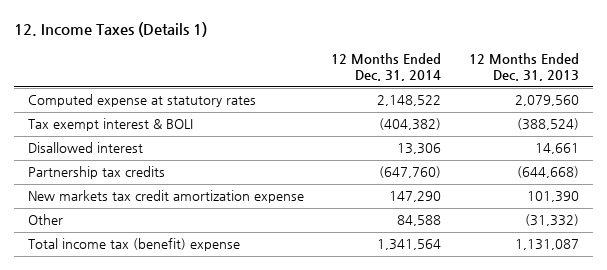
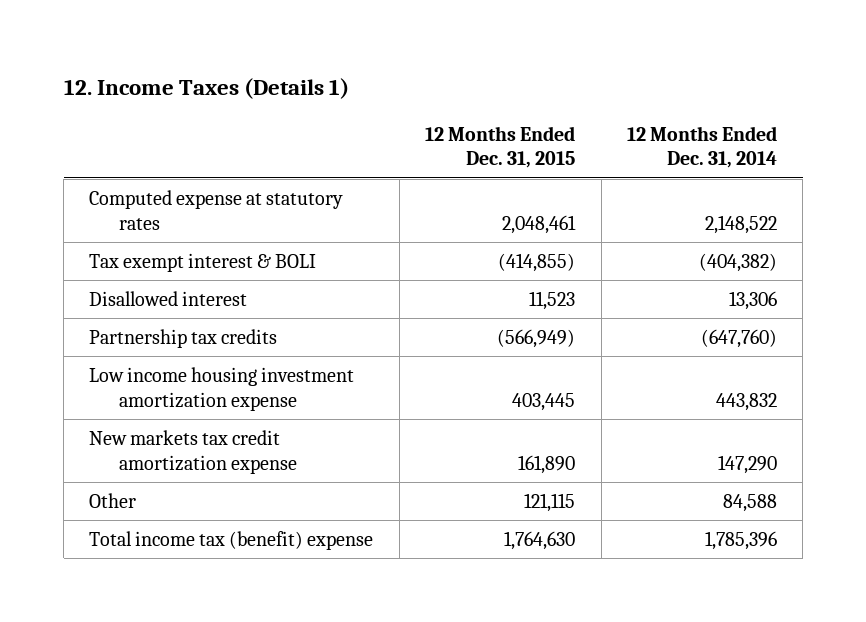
- | 12 Months Ended Dec. 31, 2014 | 12 Months Ended Dec. 31, 2013
+ | 12 Months Ended Dec. 31, 2015 | 12 Months Ended Dec. 31, 2014
+ Low income housing investment amortization expense | 403,445 | 443,832
- Total income tax (benefit) expense | 1,341,564 | 1,131,087
+ Total income tax (benefit) expense | 1,764,630 | 1,785,396

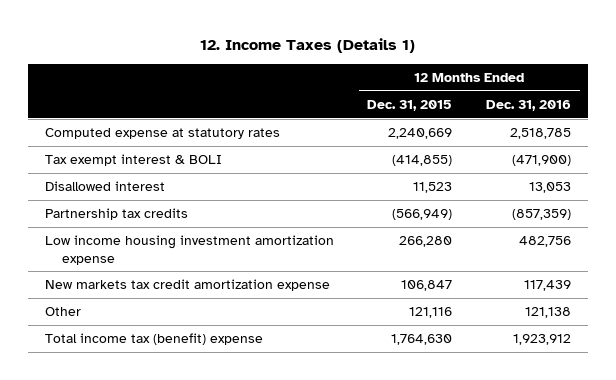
- | 12 Months Ended Dec. 31, 2015 | 12 Months Ended Dec. 31, 2014
+ | 12 Months Ended Dec. 31, 2015 | 12 Months Ended Dec. 31, 2016
- Computed expense at statutory rates | 2,048,461 | 2,148,522
+ Computed expense at statutory rates | 2,240,669 | 2,518,785
- Low income housing investment amortization expense | 403,445 | 443,832
- New markets tax credit amortization expense | 161,890 | 147,290
- Other | 121,115 | 84,588
+ Low income housing investment amortization expense | 266,280 | 482,756
+ New markets tax credit amortization expense | 106,847 | 117,439
+ Other | 121,116 | 121,138

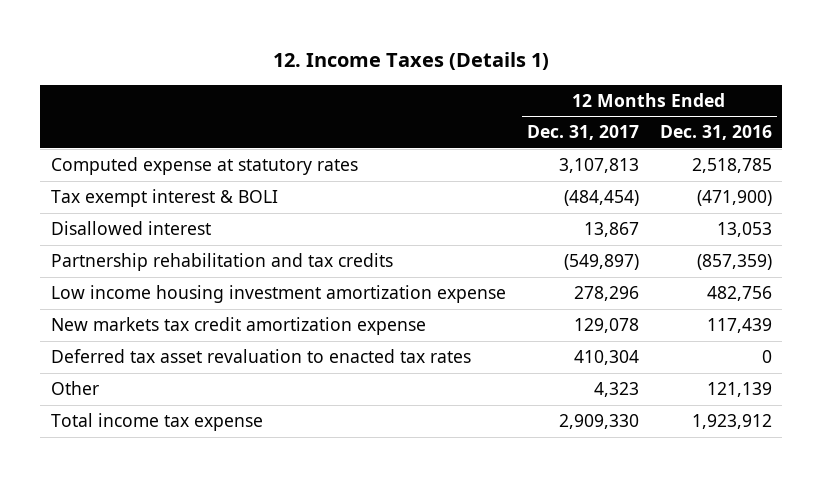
- | 12 Months Ended Dec. 31, 2015 | 12 Months Ended Dec. 31, 2016
+ | 12 Months Ended Dec. 31, 2017 | 12 Months Ended Dec. 31, 2016
- Partnership tax credits | (566,949) | (857,359)
+ Partnership rehabilitation and tax credits | (549,897) | (857,359)
- Other | 121,116 | 121,138
- Total income tax (benefit) expense | 1,764,630 | 1,923,912
+ Deferred tax asset revaluation to enacted tax rates | 410,304 | 0
+ Other | 4,323 | 121,139
+ Total income tax expense | 2,909,330 | 1,923,912

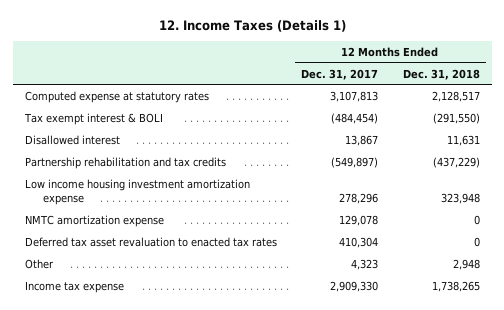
- | 12 Months Ended Dec. 31, 2017 | 12 Months Ended Dec. 31, 2016
+ | 12 Months Ended Dec. 31, 2017 | 12 Months Ended Dec. 31, 2018
- New markets tax credit amortization expense | 129,078 | 117,439
+ NMTC amortization expense | 129,078 | 0
- Total income tax expense | 2,909,330 | 1,923,912
+ Income tax expense | 2,909,330 | 1,738,265

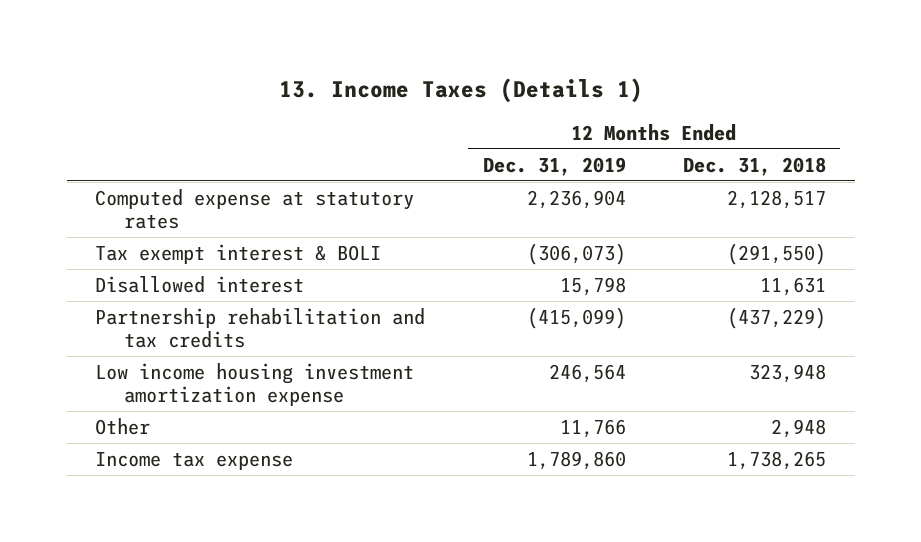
- 12. Income Taxes (Details 1)
+ 13. Income Taxes (Details 1)
- | 12 Months Ended Dec. 31, 2017 | 12 Months Ended Dec. 31, 2018
+ | 12 Months Ended Dec. 31, 2019 | 12 Months Ended Dec. 31, 2018
- NMTC amortization expense | 129,078 | 0
- Deferred tax asset revaluation to enacted tax rates | 410,304 | 0

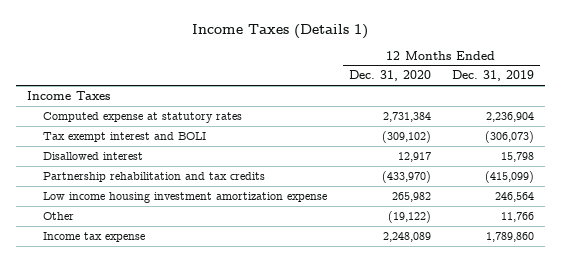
- 13. Income Taxes (Details 1)
+ Income Taxes (Details 1)
- | 12 Months Ended Dec. 31, 2019 | 12 Months Ended Dec. 31, 2018
+ | 12 Months Ended Dec. 31, 2020 | 12 Months Ended Dec. 31, 2019
+ Income Taxes
- Tax exempt interest & BOLI | (306,073) | (291,550)
+ Tax exempt interest and BOLI | (309,102) | (306,073)

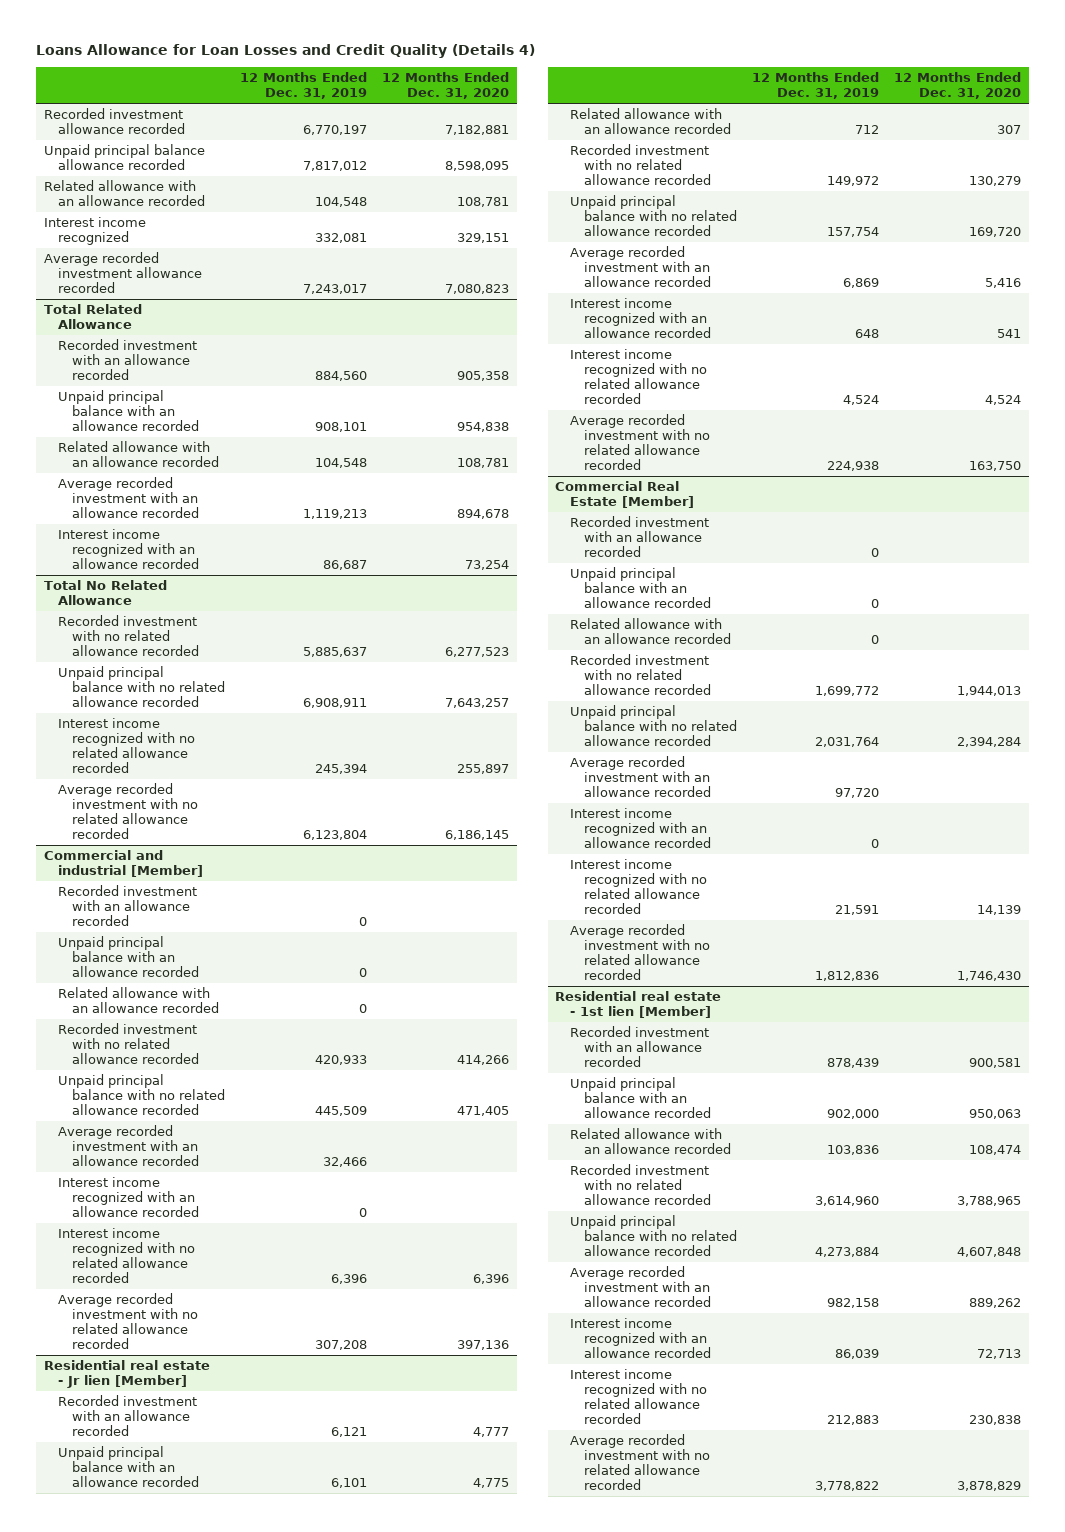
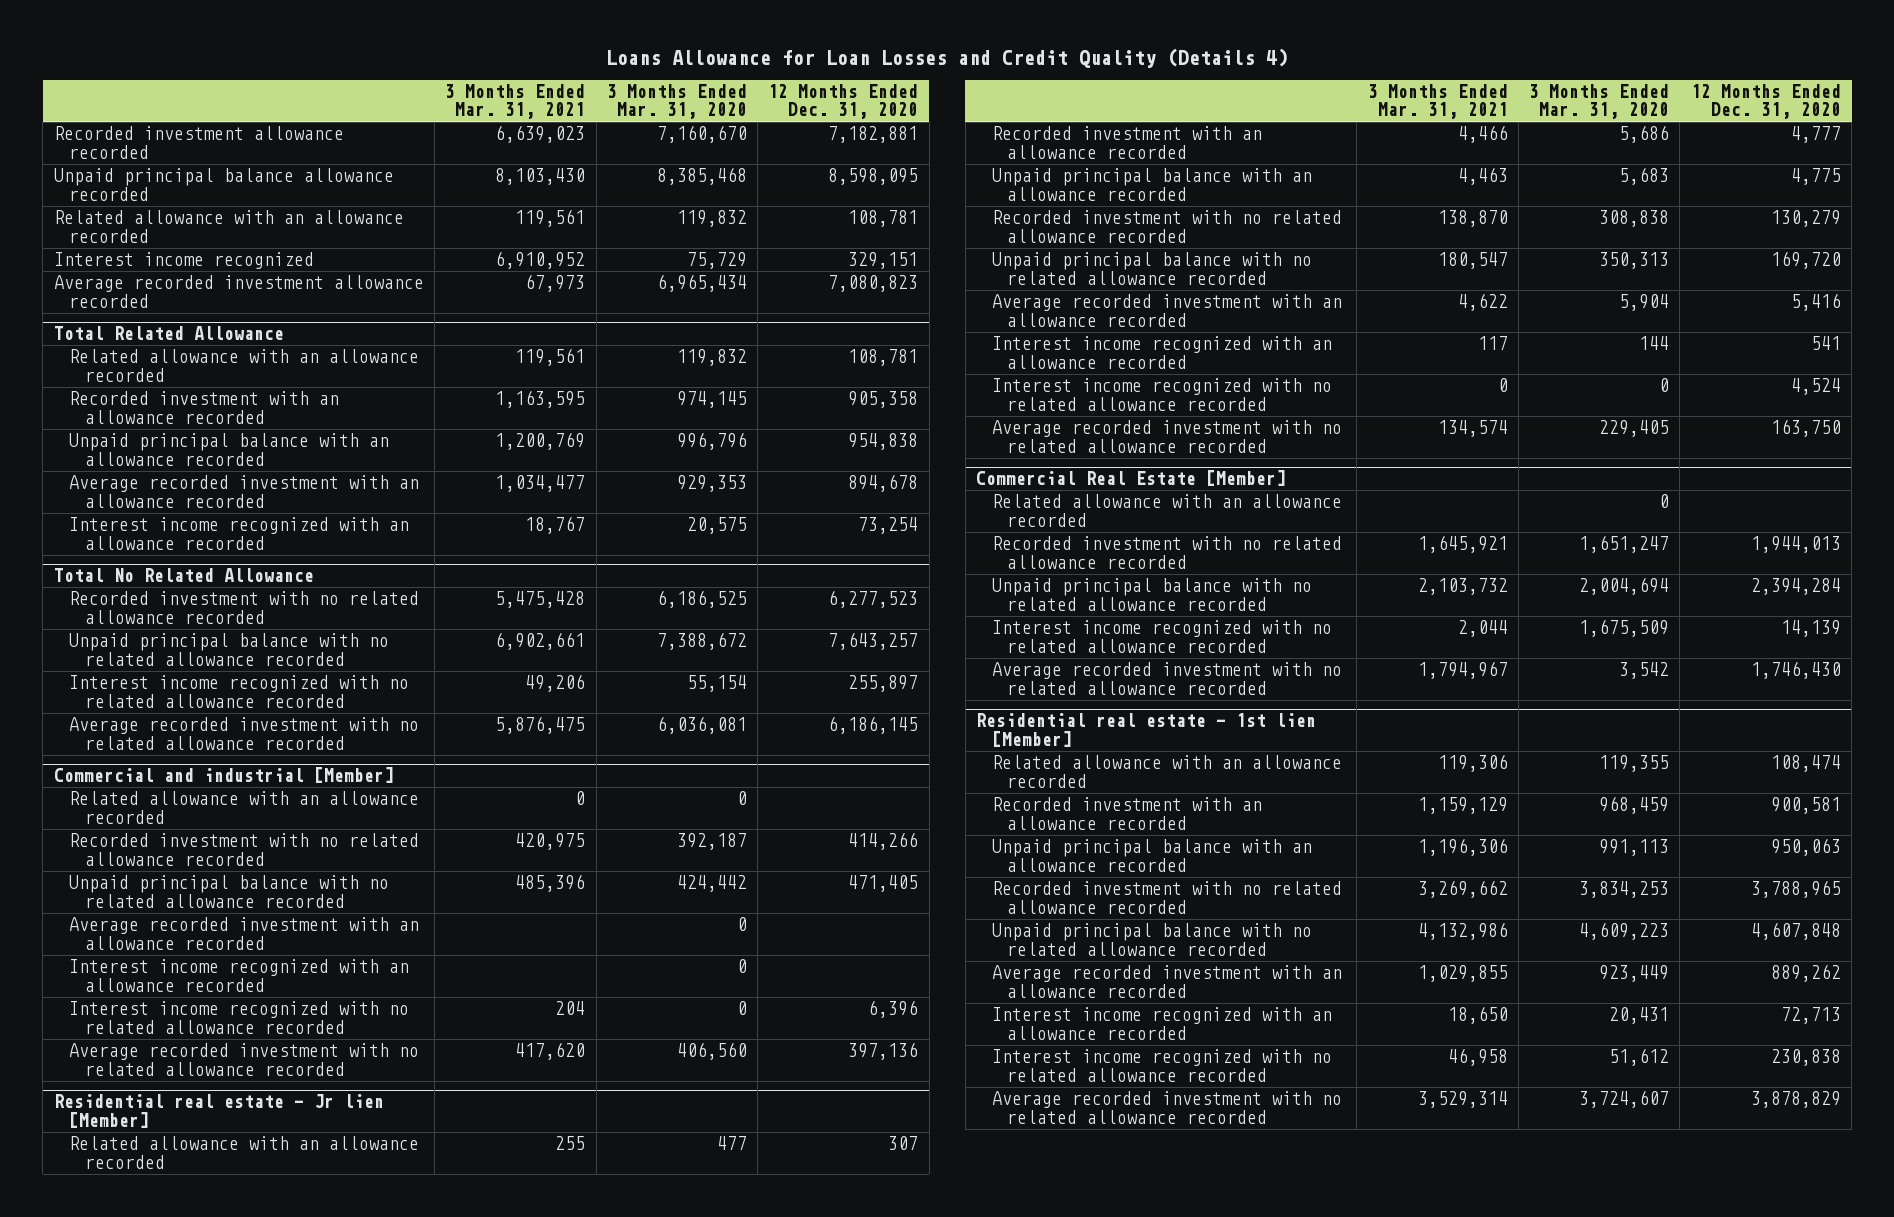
- | 12 Months Ended Dec. 31, 2019 | 12 Months Ended Dec. 31, 2020
+ | 3 Months Ended Mar. 31, 2021 | 3 Months Ended Mar. 31, 2020 | 12 Months Ended Dec. 31, 2020
@ Total Related Allowance
moved up: Related allowance with an allowance recorded | 119,561 | 119,832 | 108,781
@ Commercial and industrial [Member]
- Recorded investment with an allowance recorded | 0 |
- Unpaid principal balance with an allowance recorded | 0 |
@ Residential real estate - Jr lien [Member]
moved up: Related allowance with an allowance recorded | 255 | 477 | 307
@ Commercial Real Estate [Member]
- Recorded investment with an allowance recorded | 0 |
- Unpaid principal balance with an allowance recorded | 0 |
- Average recorded investment with an allowance recorded | 97,720 |
- Interest income recognized with an allowance recorded | 0 |
@ Residential real estate - 1st lien [Member]
moved up: Related allowance with an allowance recorded | 119,306 | 119,355 | 108,474

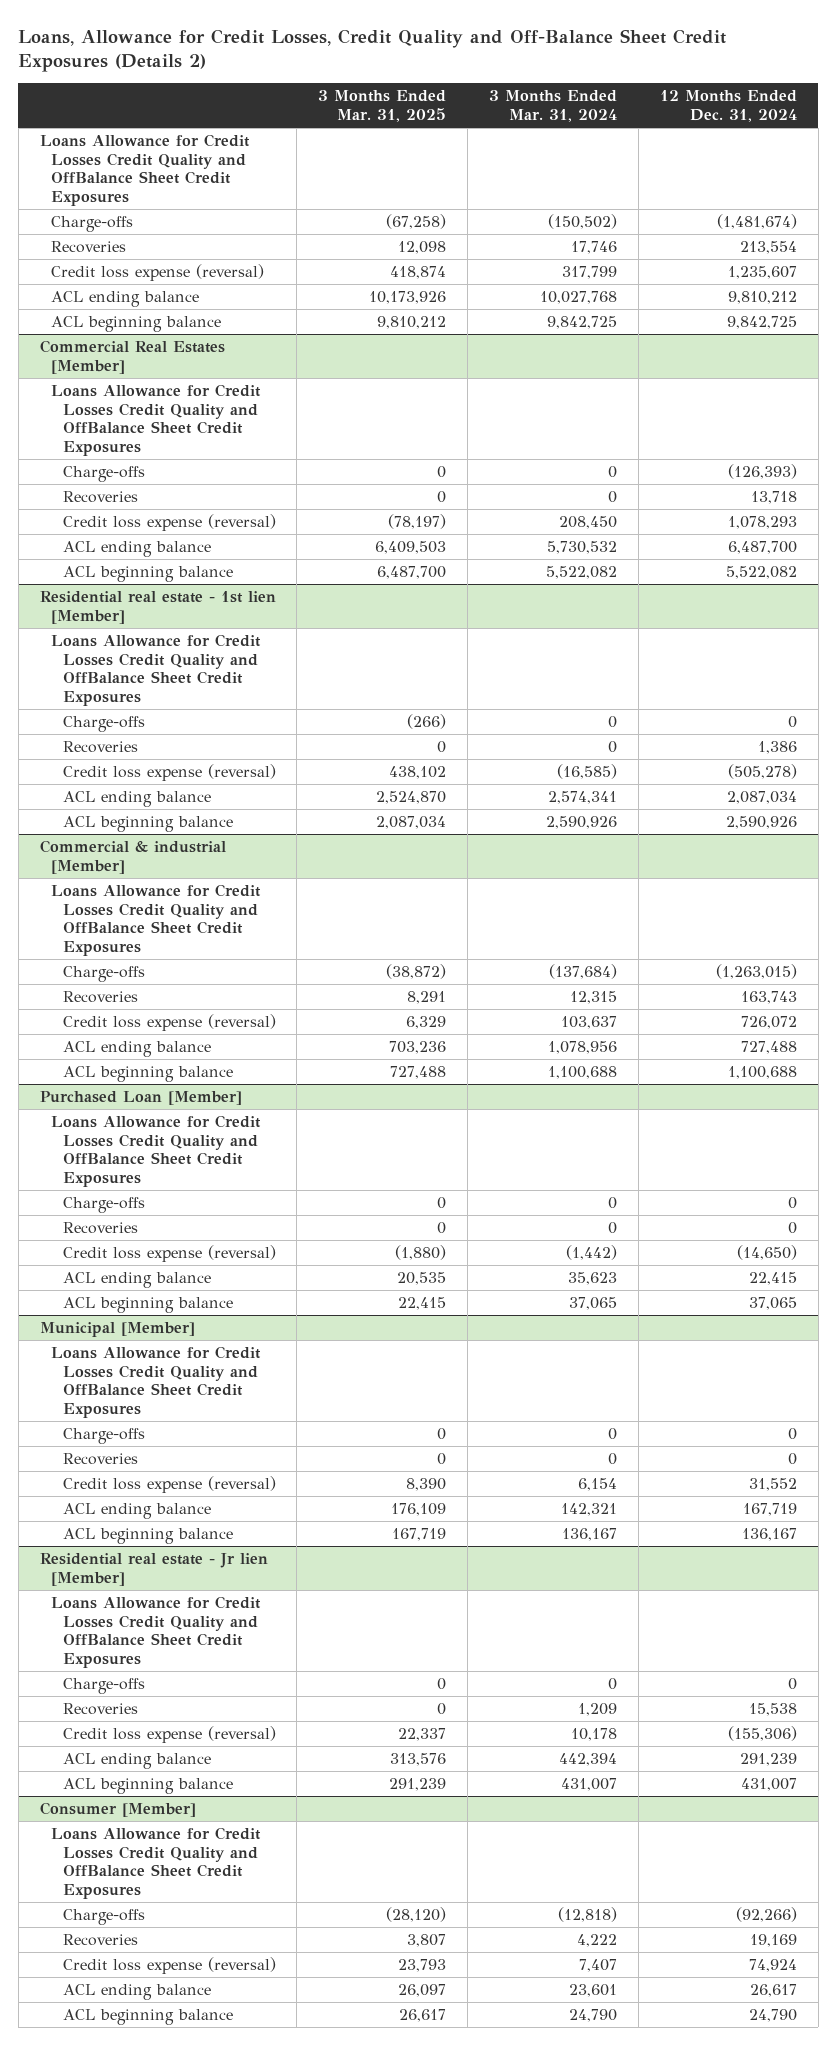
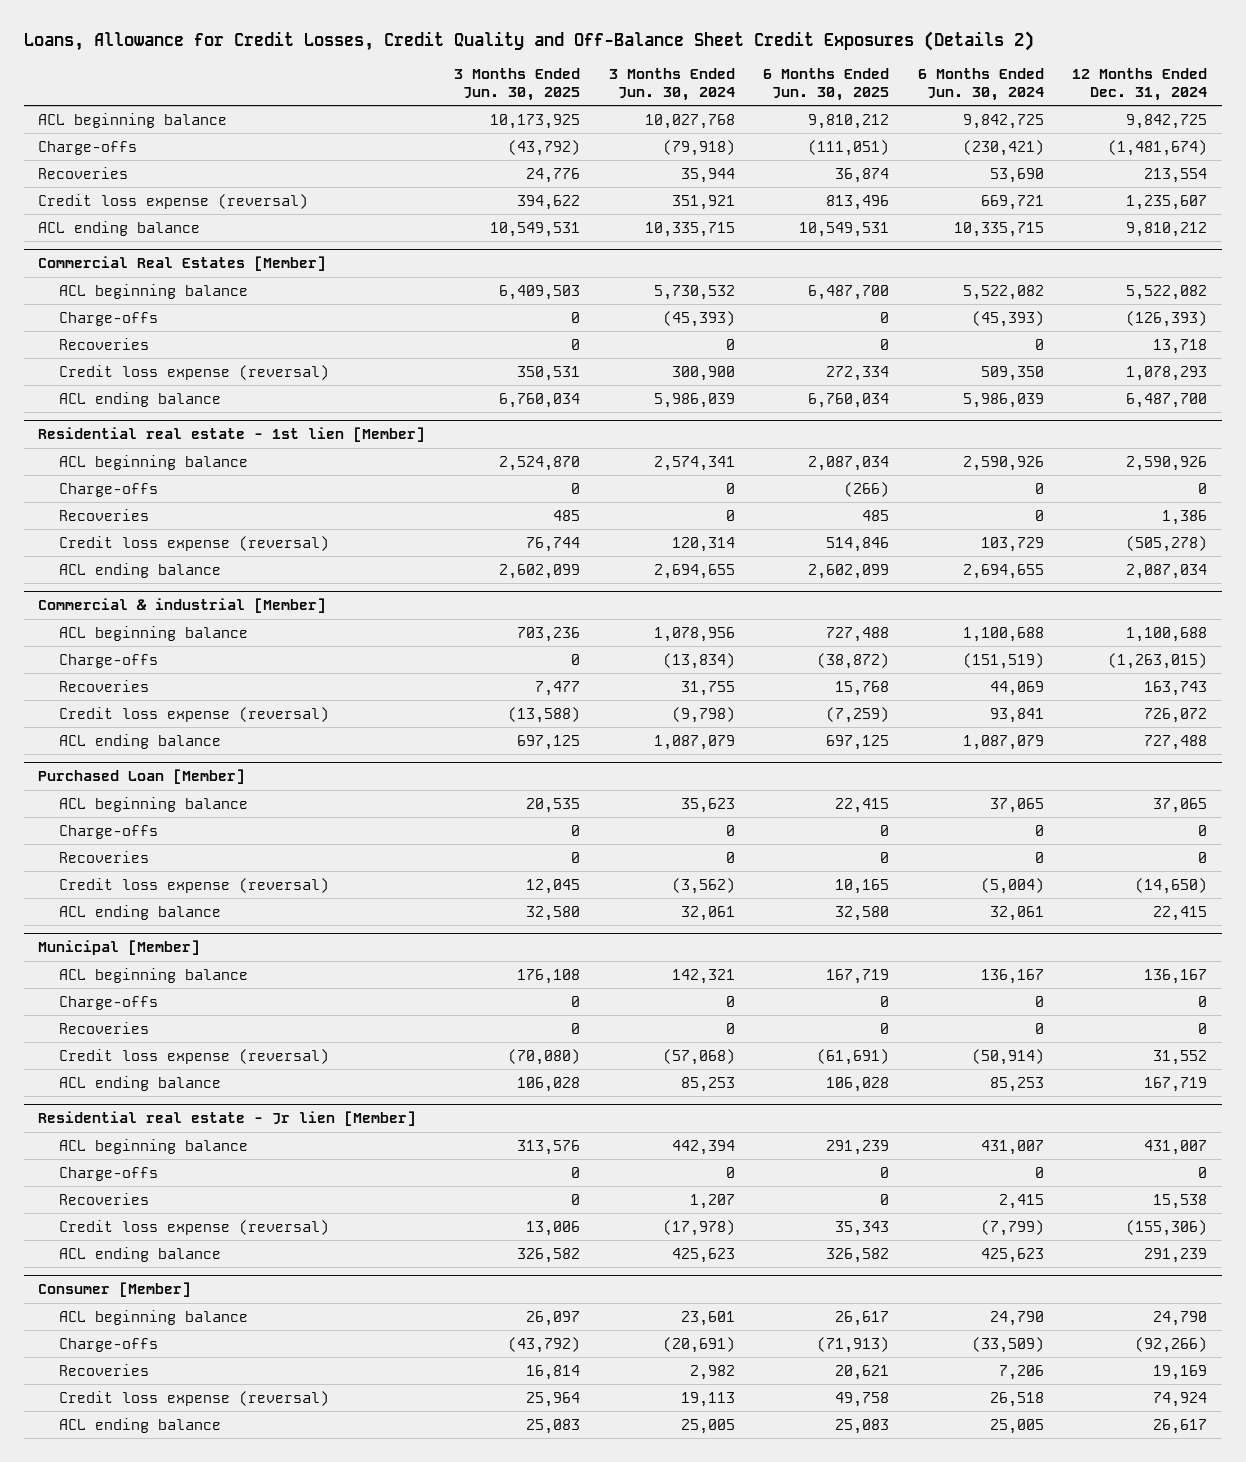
- | 3 Months Ended Mar. 31, 2025 | 3 Months Ended Mar. 31, 2024 | 12 Months Ended Dec. 31, 2024
+ | 3 Months Ended Jun. 30, 2025 | 3 Months Ended Jun. 30, 2024 | 6 Months Ended Jun. 30, 2025 | 6 Months Ended Jun. 30, 2024 | 12 Months Ended Dec. 31, 2024
- Loans Allowance for Credit Losses Credit Quality and OffBalance Sheet Credit Exposures
moved up: ACL beginning balance | 10,173,925 | 10,027,768 | 9,810,212 | 9,842,725 | 9,842,725
@ Commercial Real Estates [Member]
- Loans Allowance for Credit Losses Credit Quality and OffBalance Sheet Credit Exposures
moved up: ACL beginning balance | 6,409,503 | 5,730,532 | 6,487,700 | 5,522,082 | 5,522,082
@ Residential real estate - 1st lien [Member]
- Loans Allowance for Credit Losses Credit Quality and OffBalance Sheet Credit Exposures
moved up: ACL beginning balance | 2,524,870 | 2,574,341 | 2,087,034 | 2,590,926 | 2,590,926
@ Commercial & industrial [Member]
- Loans Allowance for Credit Losses Credit Quality and OffBalance Sheet Credit Exposures
moved up: ACL beginning balance | 703,236 | 1,078,956 | 727,488 | 1,100,688 | 1,100,688
@ Purchased Loan [Member]
- Loans Allowance for Credit Losses Credit Quality and OffBalance Sheet Credit Exposures
moved up: ACL beginning balance | 20,535 | 35,623 | 22,415 | 37,065 | 37,065
@ Municipal [Member]
- Loans Allowance for Credit Losses Credit Quality and OffBalance Sheet Credit Exposures
moved up: ACL beginning balance | 176,108 | 142,321 | 167,719 | 136,167 | 136,167
@ Residential real estate - Jr lien [Member]
- Loans Allowance for Credit Losses Credit Quality and OffBalance Sheet Credit Exposures
moved up: ACL beginning balance | 313,576 | 442,394 | 291,239 | 431,007 | 431,007
@ Consumer [Member]
- Loans Allowance for Credit Losses Credit Quality and OffBalance Sheet Credit Exposures
moved up: ACL beginning balance | 26,097 | 23,601 | 26,617 | 24,790 | 24,790

